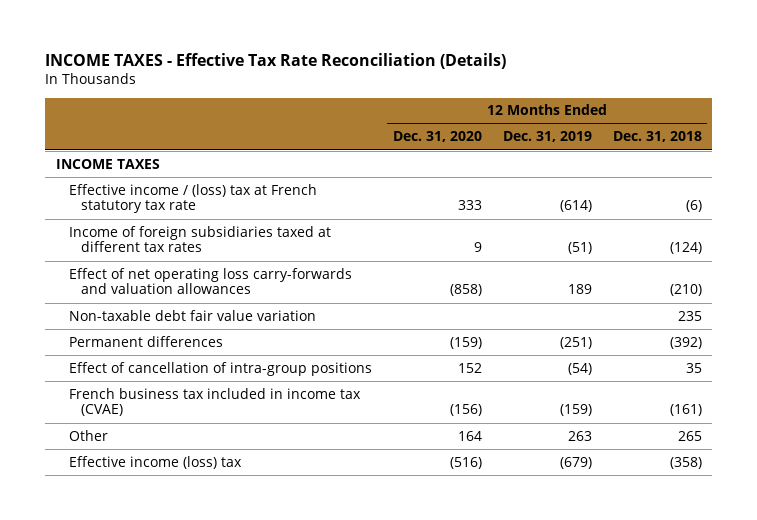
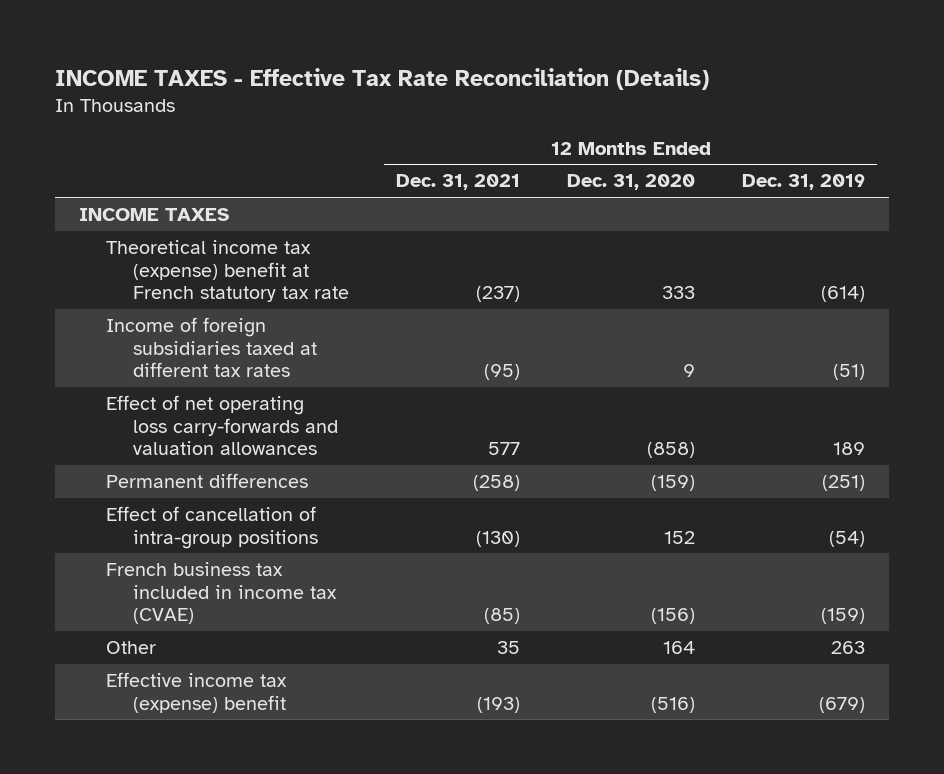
- | 12 Months Ended Dec. 31, 2020 | 12 Months Ended Dec. 31, 2019 | 12 Months Ended Dec. 31, 2018
+ | 12 Months Ended Dec. 31, 2021 | 12 Months Ended Dec. 31, 2020 | 12 Months Ended Dec. 31, 2019
- Effective income / (loss) tax at French statutory tax rate | 333 | (614) | (6)
+ Theoretical income tax (expense) benefit at French statutory tax rate | (237) | 333 | (614)
- Non-taxable debt fair value variation | | | 235
- Effective income (loss) tax | (516) | (679) | (358)
+ Effective income tax (expense) benefit | (193) | (516) | (679)

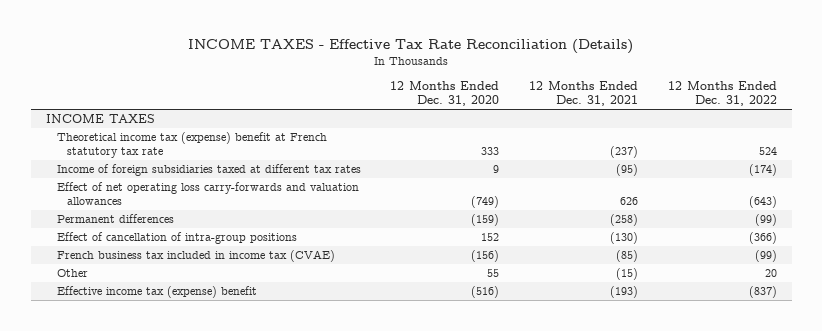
- | 12 Months Ended Dec. 31, 2021 | 12 Months Ended Dec. 31, 2020 | 12 Months Ended Dec. 31, 2019
+ | 12 Months Ended Dec. 31, 2020 | 12 Months Ended Dec. 31, 2021 | 12 Months Ended Dec. 31, 2022
- Effect of net operating loss carry-forwards and valuation allowances | 577 | (858) | 189
+ Effect of net operating loss carry-forwards and valuation allowances | (749) | 626 | (643)
- Other | 35 | 164 | 263
+ Other | 55 | (15) | 20

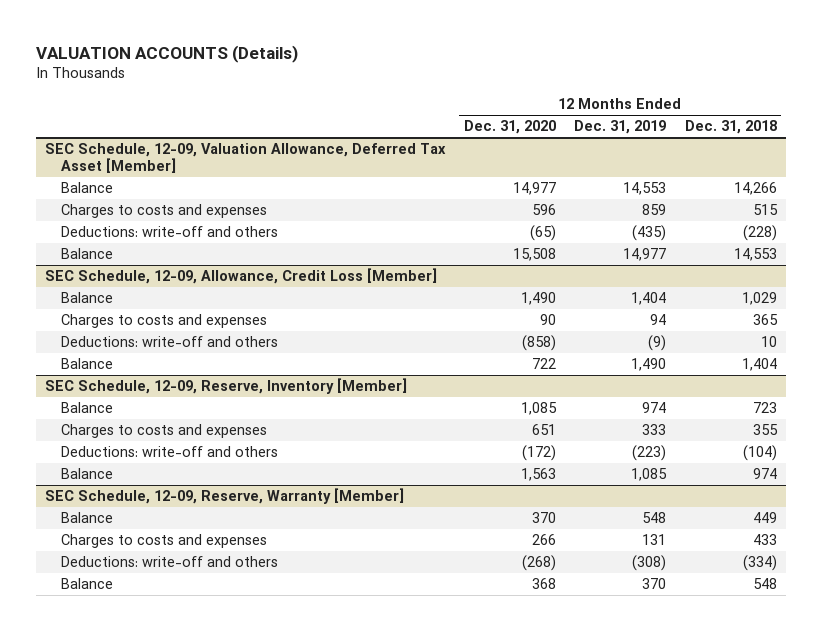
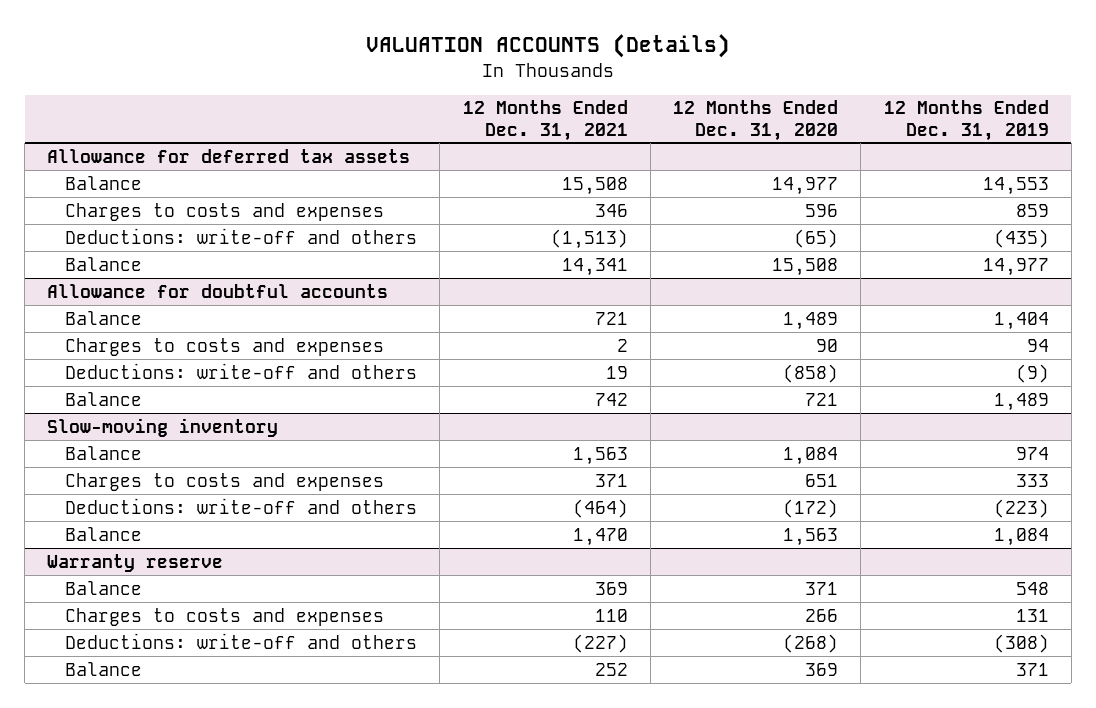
- | 12 Months Ended Dec. 31, 2020 | 12 Months Ended Dec. 31, 2019 | 12 Months Ended Dec. 31, 2018
+ | 12 Months Ended Dec. 31, 2021 | 12 Months Ended Dec. 31, 2020 | 12 Months Ended Dec. 31, 2019
- SEC Schedule, 12-09, Valuation Allowance, Deferred Tax Asset [Member]
+ Allowance for deferred tax assets
- SEC Schedule, 12-09, Allowance, Credit Loss [Member]
- Balance | 1,490 | 1,404 | 1,029
+ Allowance for doubtful accounts
+ Balance | 721 | 1,489 | 1,404
- Balance | 722 | 1,490 | 1,404
- SEC Schedule, 12-09, Reserve, Inventory [Member]
- Balance | 1,085 | 974 | 723
+ Balance | 742 | 721 | 1,489
+ Slow-moving inventory
+ Balance | 1,563 | 1,084 | 974
- Balance | 1,563 | 1,085 | 974
- SEC Schedule, 12-09, Reserve, Warranty [Member]
- Balance | 370 | 548 | 449
+ Balance | 1,470 | 1,563 | 1,084
+ Warranty reserve
+ Balance | 369 | 371 | 548
- Balance | 368 | 370 | 548
+ Balance | 252 | 369 | 371

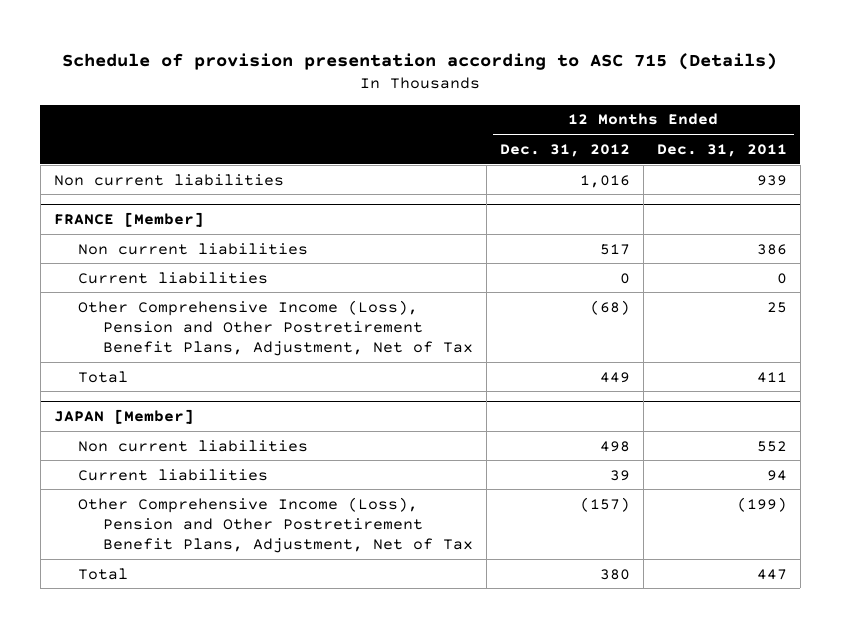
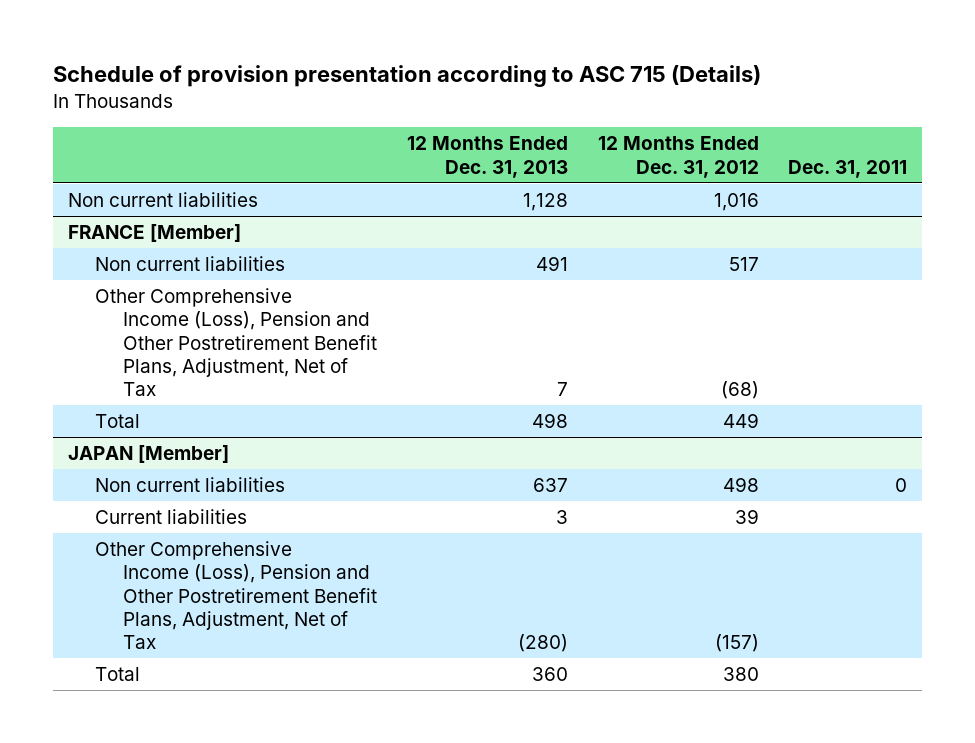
- | 12 Months Ended Dec. 31, 2012 | 12 Months Ended Dec. 31, 2011
+ | 12 Months Ended Dec. 31, 2013 | 12 Months Ended Dec. 31, 2012 | Dec. 31, 2011
@ FRANCE [Member]
- Current liabilities | 0 | 0

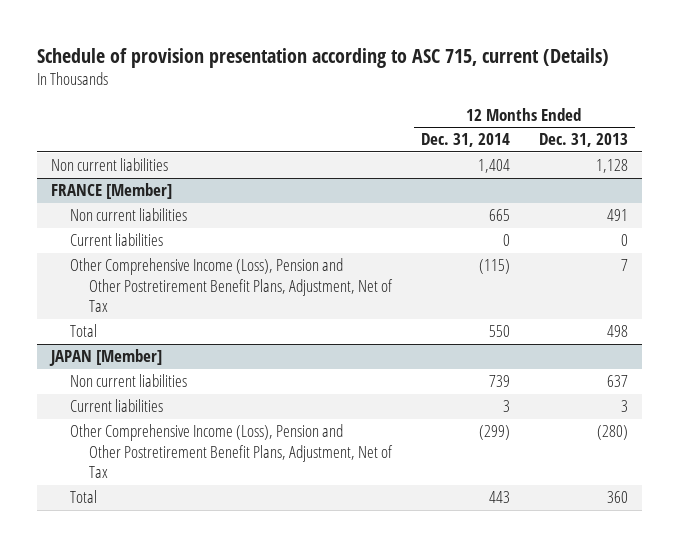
- Schedule of provision presentation according to ASC 715 (Details)
+ Schedule of provision presentation according to ASC 715, current (Details)
- | 12 Months Ended Dec. 31, 2013 | 12 Months Ended Dec. 31, 2012 | Dec. 31, 2011
+ | 12 Months Ended Dec. 31, 2014 | 12 Months Ended Dec. 31, 2013
@ FRANCE [Member]
+ Current liabilities | 0 | 0

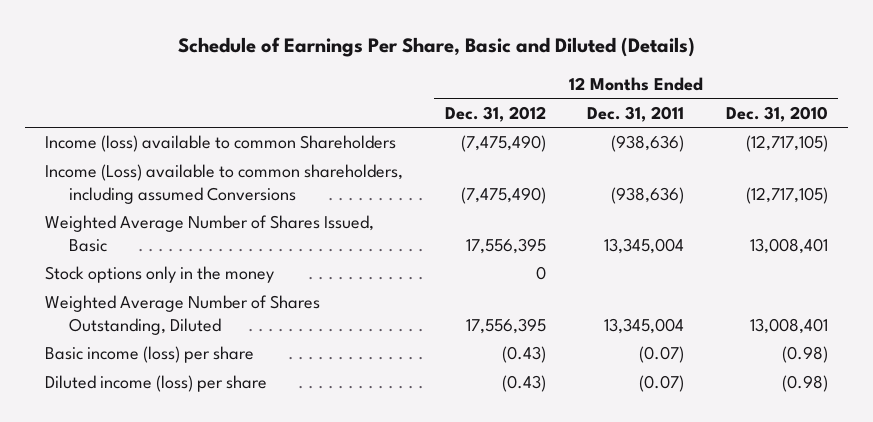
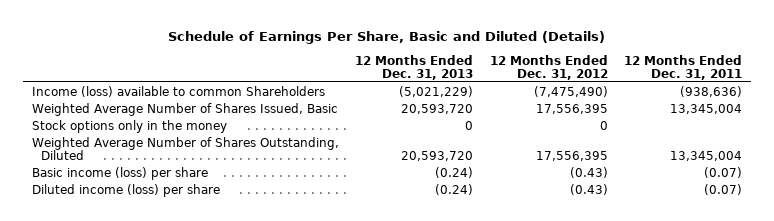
- | 12 Months Ended Dec. 31, 2012 | 12 Months Ended Dec. 31, 2011 | 12 Months Ended Dec. 31, 2010
+ | 12 Months Ended Dec. 31, 2013 | 12 Months Ended Dec. 31, 2012 | 12 Months Ended Dec. 31, 2011
- Income (Loss) available to common shareholders, including assumed Conversions | (7,475,490) | (938,636) | (12,717,105)

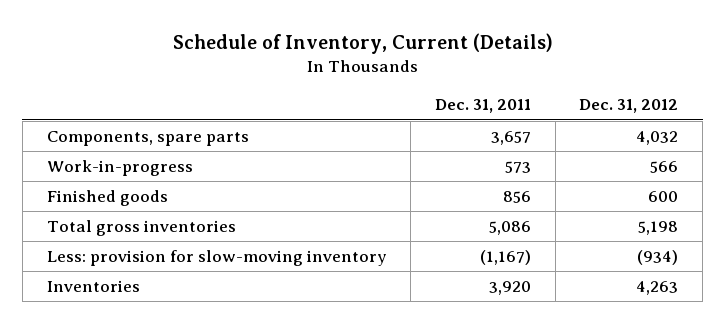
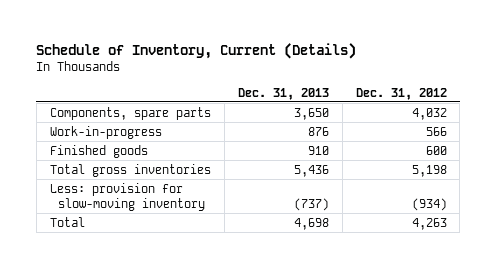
- | Dec. 31, 2011 | Dec. 31, 2012
+ | Dec. 31, 2013 | Dec. 31, 2012
- Inventories | 3,920 | 4,263
+ Total | 4,698 | 4,263

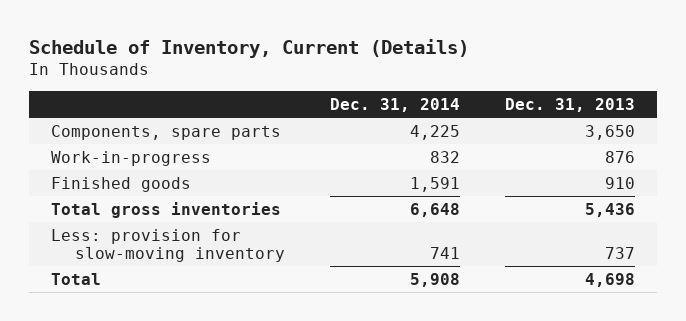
- | Dec. 31, 2013 | Dec. 31, 2012
+ | Dec. 31, 2014 | Dec. 31, 2013
- Less: provision for slow-moving inventory | (737) | (934)
+ Less: provision for slow-moving inventory | 741 | 737

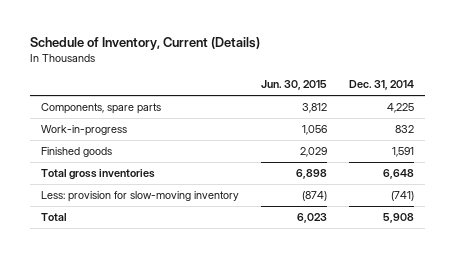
- | Dec. 31, 2014 | Dec. 31, 2013
+ | Jun. 30, 2015 | Dec. 31, 2014
- Less: provision for slow-moving inventory | 741 | 737
+ Less: provision for slow-moving inventory | (874) | (741)

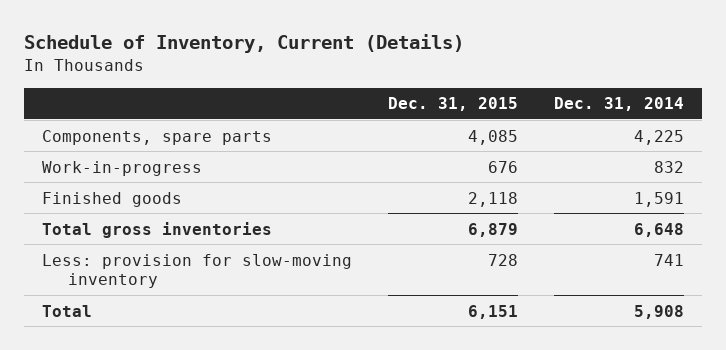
- | Jun. 30, 2015 | Dec. 31, 2014
+ | Dec. 31, 2015 | Dec. 31, 2014
- Less: provision for slow-moving inventory | (874) | (741)
+ Less: provision for slow-moving inventory | 728 | 741

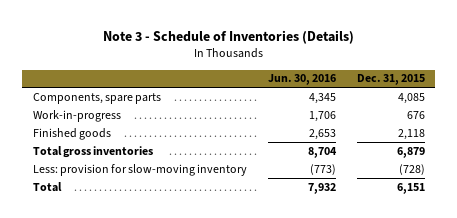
- Schedule of Inventory, Current (Details)
+ Note 3 - Schedule of Inventories (Details)
- | Dec. 31, 2015 | Dec. 31, 2014
+ | Jun. 30, 2016 | Dec. 31, 2015
- Less: provision for slow-moving inventory | 728 | 741
+ Less: provision for slow-moving inventory | (773) | (728)

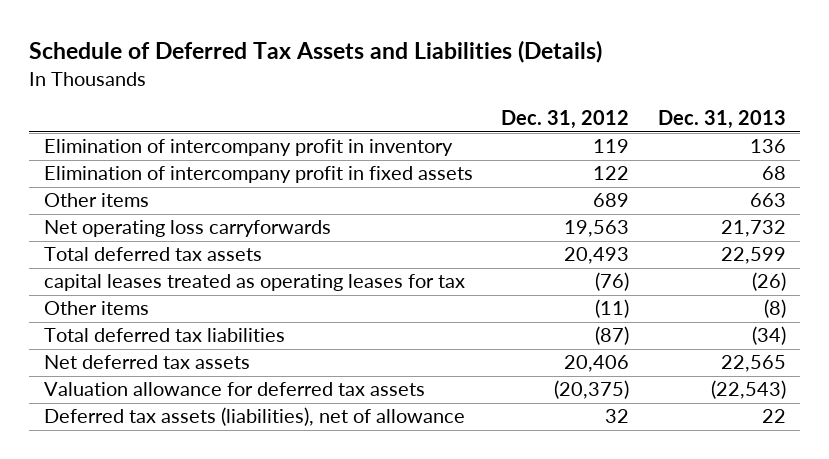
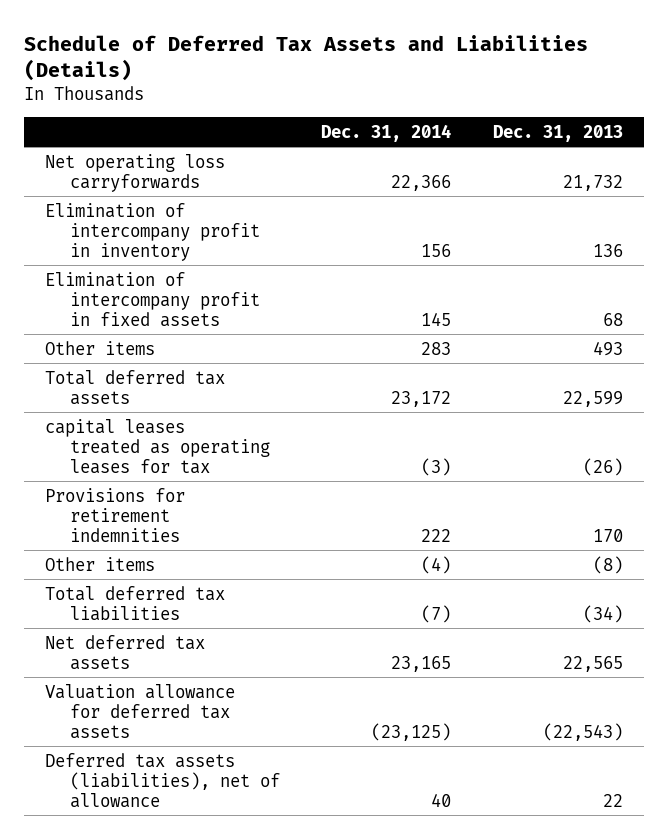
- | Dec. 31, 2012 | Dec. 31, 2013
+ | Dec. 31, 2014 | Dec. 31, 2013
moved up: Net operating loss carryforwards | 22,366 | 21,732
- Other items | 689 | 663
+ Other items | 283 | 493
+ Provisions for retirement indemnities | 222 | 170

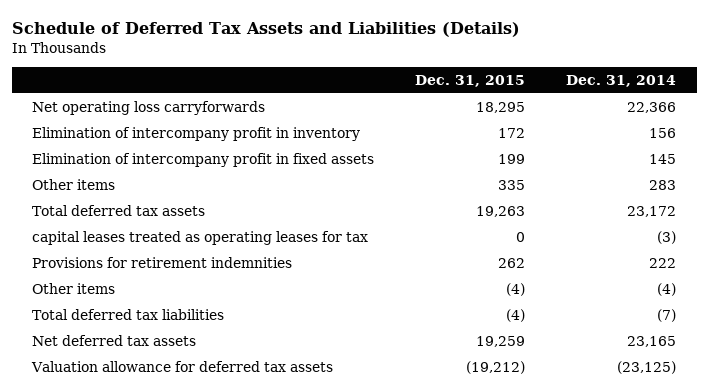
- | Dec. 31, 2014 | Dec. 31, 2013
+ | Dec. 31, 2015 | Dec. 31, 2014
- Deferred tax assets (liabilities), net of allowance | 40 | 22

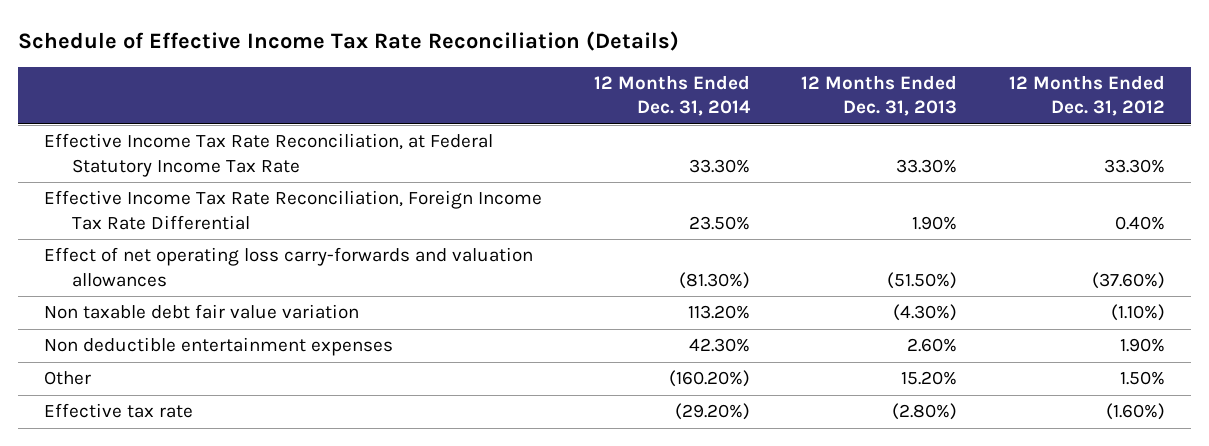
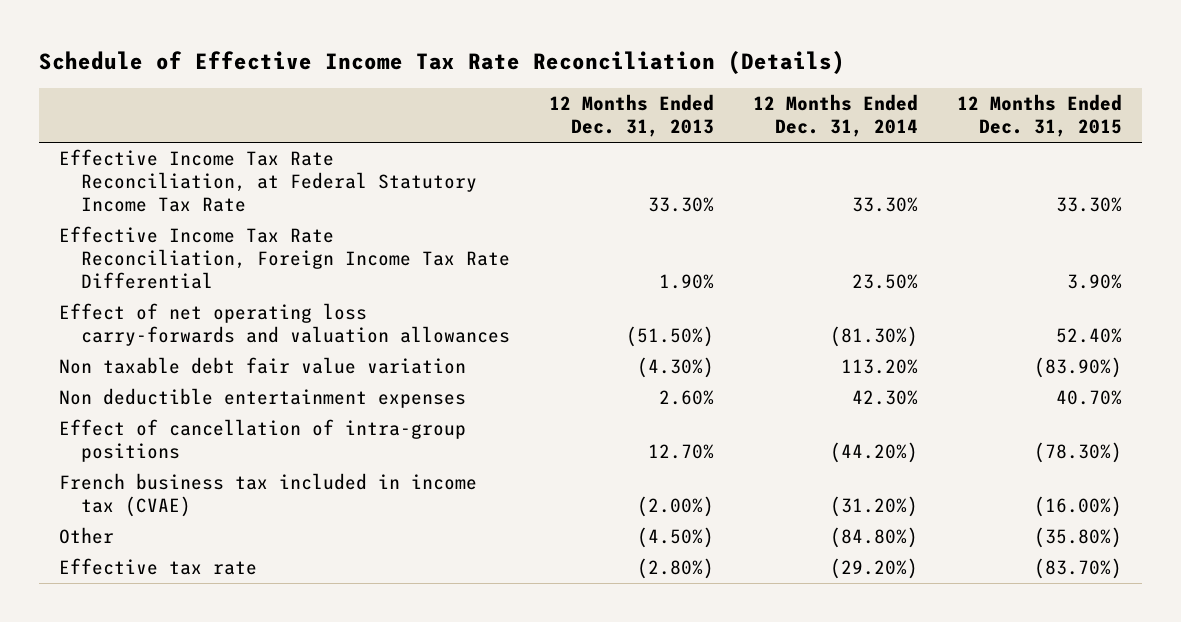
- | 12 Months Ended Dec. 31, 2014 | 12 Months Ended Dec. 31, 2013 | 12 Months Ended Dec. 31, 2012
+ | 12 Months Ended Dec. 31, 2013 | 12 Months Ended Dec. 31, 2014 | 12 Months Ended Dec. 31, 2015
- Other | (160.20%) | 15.20% | 1.50%
+ Effect of cancellation of intra-group positions | 12.70% | (44.20%) | (78.30%)
+ French business tax included in income tax (CVAE) | (2.00%) | (31.20%) | (16.00%)
+ Other | (4.50%) | (84.80%) | (35.80%)

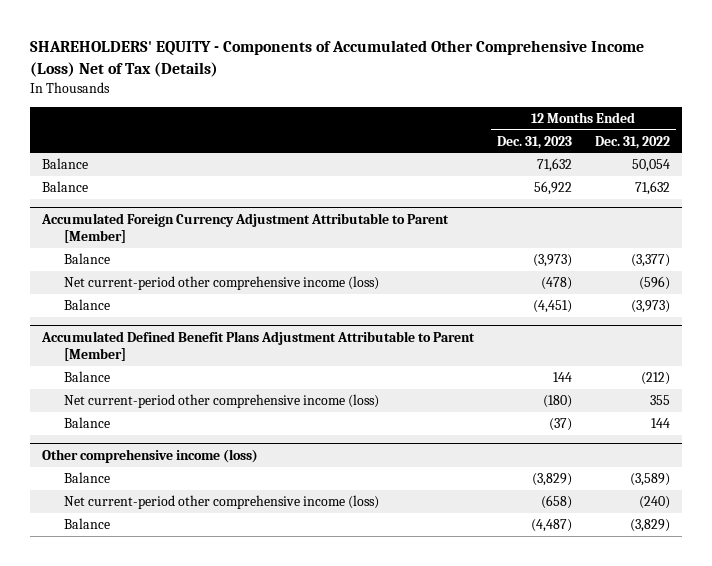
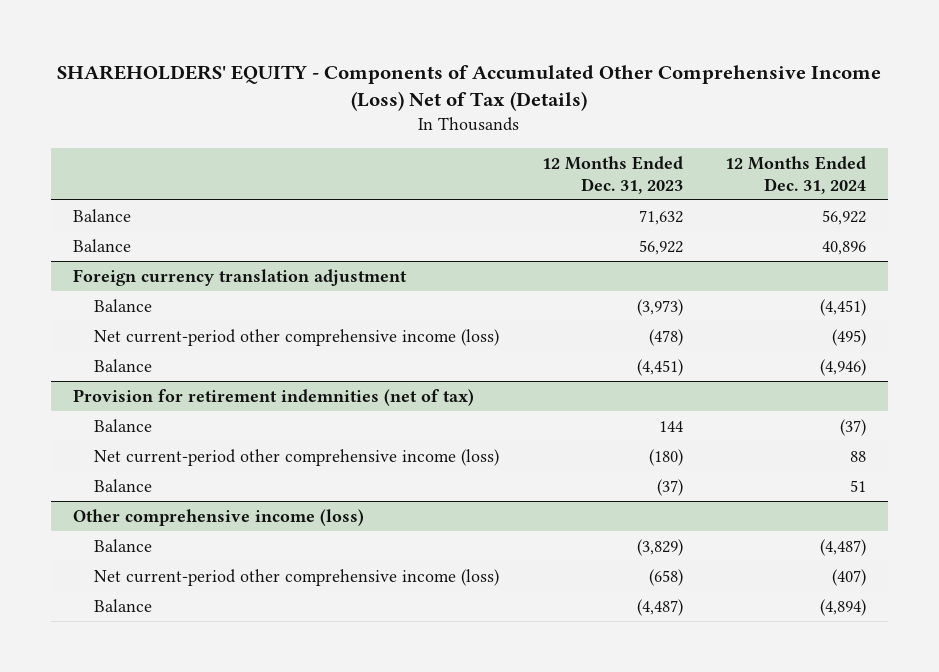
- | 12 Months Ended Dec. 31, 2023 | 12 Months Ended Dec. 31, 2022
+ | 12 Months Ended Dec. 31, 2023 | 12 Months Ended Dec. 31, 2024
- Accumulated Foreign Currency Adjustment Attributable to Parent [Member]
+ Foreign currency translation adjustment
- Accumulated Defined Benefit Plans Adjustment Attributable to Parent [Member]
+ Provision for retirement indemnities (net of tax)

